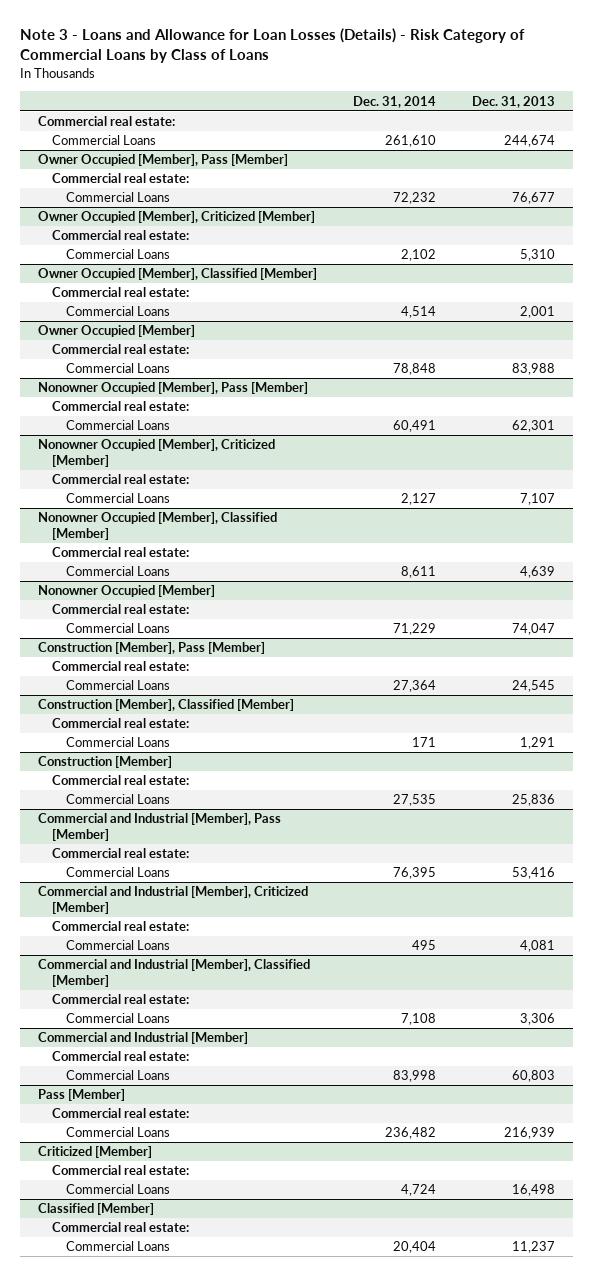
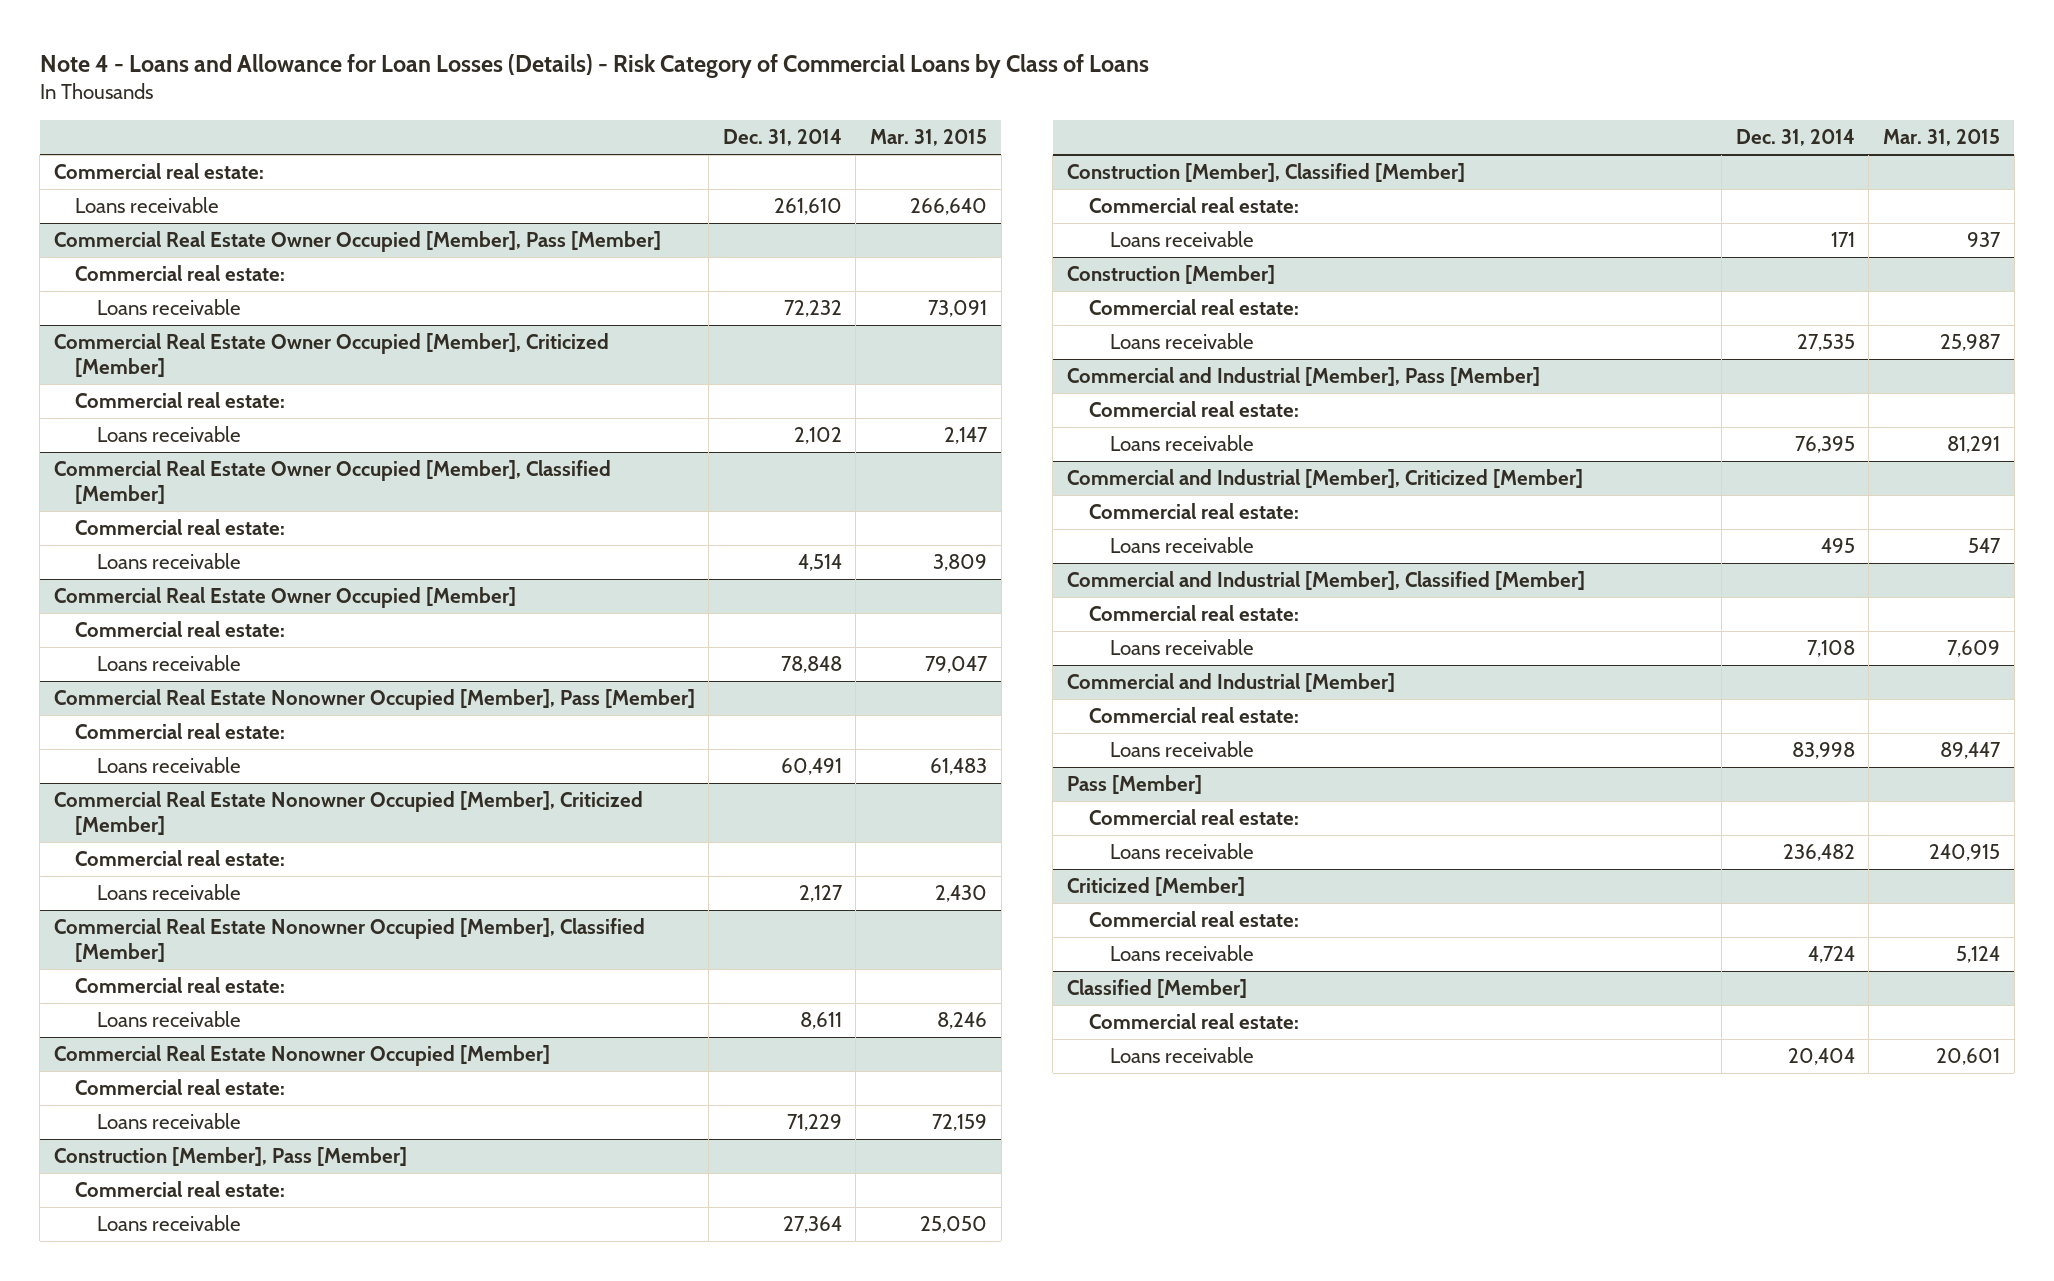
- Note 3 - Loans and Allowance for Loan Losses (Details) - Risk Category of Commercial Loans by Class of Loans
+ Note 4 - Loans and Allowance for Loan Losses (Details) - Risk Category of Commercial Loans by Class of Loans
- | Dec. 31, 2014 | Dec. 31, 2013
+ | Dec. 31, 2014 | Mar. 31, 2015
- Commercial Loans | 261,610 | 244,674
- Owner Occupied [Member], Pass [Member]
+ Loans receivable | 261,610 | 266,640
+ Commercial Real Estate Owner Occupied [Member], Pass [Member]
- Commercial Loans | 72,232 | 76,677
- Owner Occupied [Member], Criticized [Member]
+ Loans receivable | 72,232 | 73,091
+ Commercial Real Estate Owner Occupied [Member], Criticized [Member]
- Commercial Loans | 2,102 | 5,310
- Owner Occupied [Member], Classified [Member]
+ Loans receivable | 2,102 | 2,147
+ Commercial Real Estate Owner Occupied [Member], Classified [Member]
- Commercial Loans | 4,514 | 2,001
- Owner Occupied [Member]
+ Loans receivable | 4,514 | 3,809
+ Commercial Real Estate Owner Occupied [Member]
- Commercial Loans | 78,848 | 83,988
- Nonowner Occupied [Member], Pass [Member]
+ Loans receivable | 78,848 | 79,047
+ Commercial Real Estate Nonowner Occupied [Member], Pass [Member]
- Commercial Loans | 60,491 | 62,301
- Nonowner Occupied [Member], Criticized [Member]
+ Loans receivable | 60,491 | 61,483
+ Commercial Real Estate Nonowner Occupied [Member], Criticized [Member]
- Commercial Loans | 2,127 | 7,107
- Nonowner Occupied [Member], Classified [Member]
+ Loans receivable | 2,127 | 2,430
+ Commercial Real Estate Nonowner Occupied [Member], Classified [Member]
- Commercial Loans | 8,611 | 4,639
- Nonowner Occupied [Member]
+ Loans receivable | 8,611 | 8,246
+ Commercial Real Estate Nonowner Occupied [Member]
- Commercial Loans | 71,229 | 74,047
+ Loans receivable | 71,229 | 72,159
@ Construction [Member], Pass [Member]
- Commercial Loans | 27,364 | 24,545
+ Loans receivable | 27,364 | 25,050
@ Construction [Member], Classified [Member]
- Commercial Loans | 171 | 1,291
+ Loans receivable | 171 | 937
@ Construction [Member]
- Commercial Loans | 27,535 | 25,836
+ Loans receivable | 27,535 | 25,987
@ Commercial and Industrial [Member], Pass [Member]
- Commercial Loans | 76,395 | 53,416
+ Loans receivable | 76,395 | 81,291
@ Commercial and Industrial [Member], Criticized [Member]
- Commercial Loans | 495 | 4,081
+ Loans receivable | 495 | 547
@ Commercial and Industrial [Member], Classified [Member]
- Commercial Loans | 7,108 | 3,306
+ Loans receivable | 7,108 | 7,609
@ Commercial and Industrial [Member]
- Commercial Loans | 83,998 | 60,803
+ Loans receivable | 83,998 | 89,447
@ Pass [Member]
- Commercial Loans | 236,482 | 216,939
+ Loans receivable | 236,482 | 240,915
@ Criticized [Member]
- Commercial Loans | 4,724 | 16,498
+ Loans receivable | 4,724 | 5,124
@ Classified [Member]
- Commercial Loans | 20,404 | 11,237
+ Loans receivable | 20,404 | 20,601

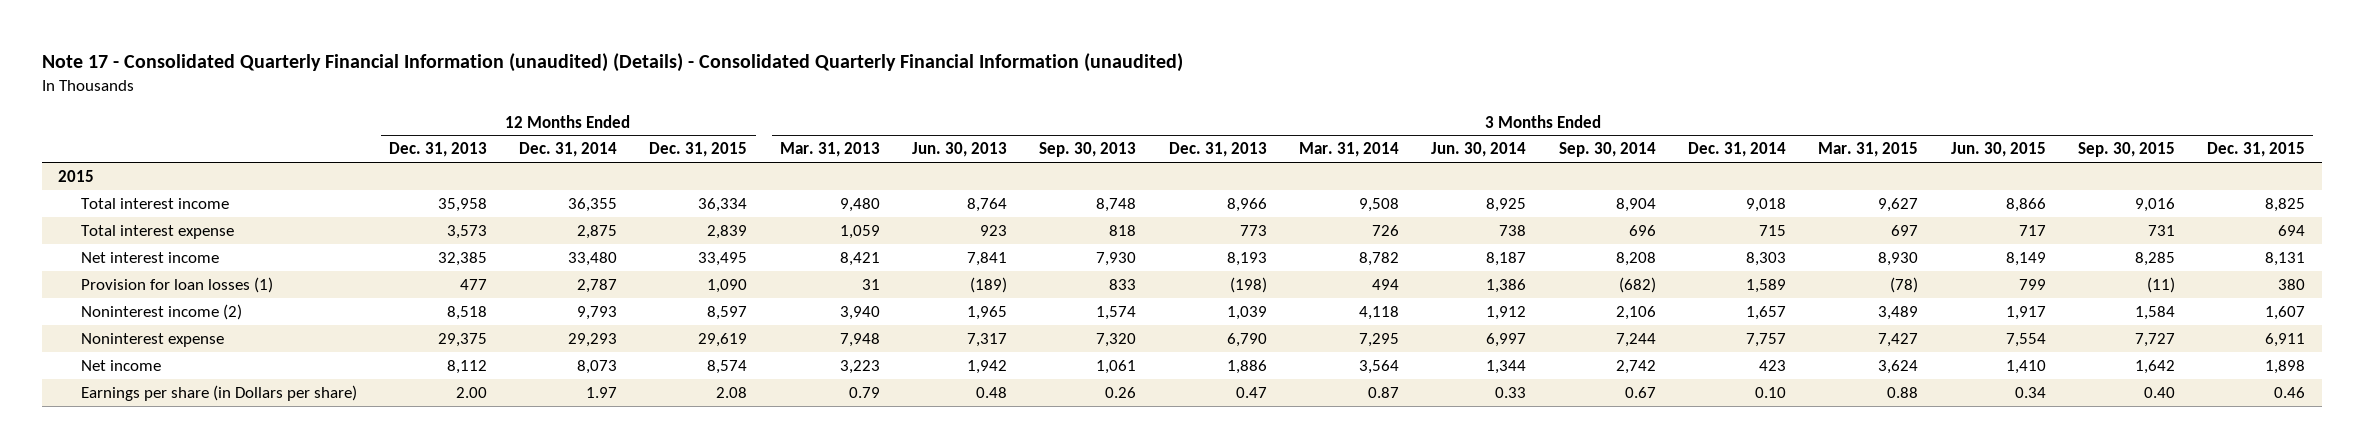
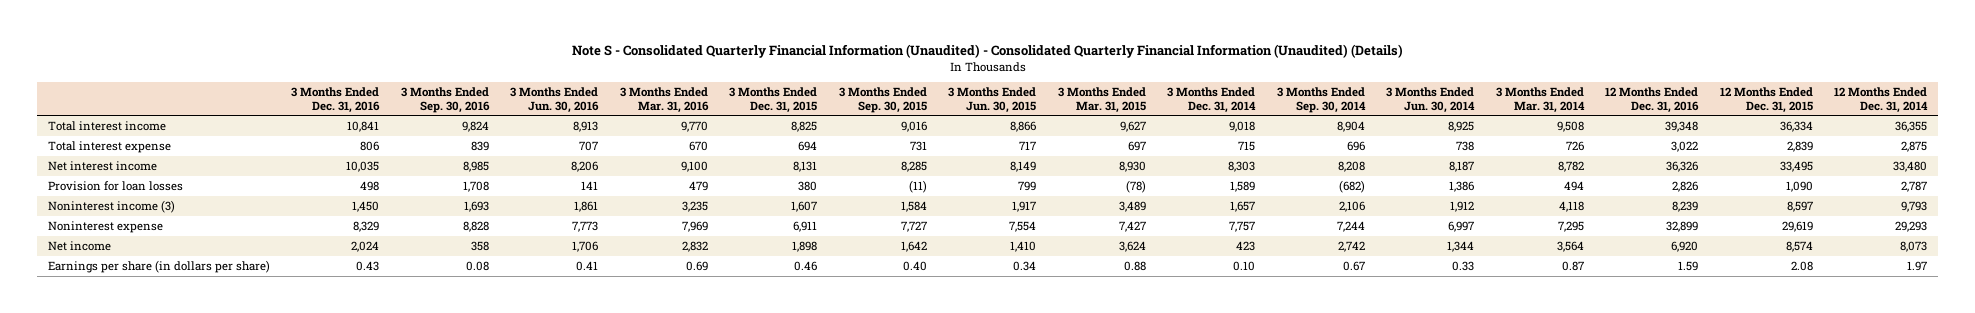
- Note 17 - Consolidated Quarterly Financial Information (unaudited) (Details) - Consolidated Quarterly Financial Information (unaudited)
+ Note S - Consolidated Quarterly Financial Information (Unaudited) - Consolidated Quarterly Financial Information (Unaudited) (Details)
- | 12 Months Ended Dec. 31, 2013 | 12 Months Ended Dec. 31, 2014 | 12 Months Ended Dec. 31, 2015 | 3 Months Ended Mar. 31, 2013 | 3 Months Ended Jun. 30, 2013 | 3 Months Ended Sep. 30, 2013 | 3 Months Ended Dec. 31, 2013 | 3 Months Ended Mar. 31, 2014 | 3 Months Ended Jun. 30, 2014 | 3 Months Ended Sep. 30, 2014 | 3 Months Ended Dec. 31, 2014 | 3 Months Ended Mar. 31, 2015 | 3 Months Ended Jun. 30, 2015 | 3 Months Ended Sep. 30, 2015 | 3 Months Ended Dec. 31, 2015
+ | 3 Months Ended Dec. 31, 2016 | 3 Months Ended Sep. 30, 2016 | 3 Months Ended Jun. 30, 2016 | 3 Months Ended Mar. 31, 2016 | 3 Months Ended Dec. 31, 2015 | 3 Months Ended Sep. 30, 2015 | 3 Months Ended Jun. 30, 2015 | 3 Months Ended Mar. 31, 2015 | 3 Months Ended Dec. 31, 2014 | 3 Months Ended Sep. 30, 2014 | 3 Months Ended Jun. 30, 2014 | 3 Months Ended Mar. 31, 2014 | 12 Months Ended Dec. 31, 2016 | 12 Months Ended Dec. 31, 2015 | 12 Months Ended Dec. 31, 2014
- 2015
- Provision for loan losses (1) | 477 | 2,787 | 1,090 | 31 | (189) | 833 | (198) | 494 | 1,386 | (682) | 1,589 | (78) | 799 | (11) | 380
- Noninterest income (2) | 8,518 | 9,793 | 8,597 | 3,940 | 1,965 | 1,574 | 1,039 | 4,118 | 1,912 | 2,106 | 1,657 | 3,489 | 1,917 | 1,584 | 1,607
+ Provision for loan losses | 498 | 1,708 | 141 | 479 | 380 | (11) | 799 | (78) | 1,589 | (682) | 1,386 | 494 | 2,826 | 1,090 | 2,787
+ Noninterest income (3) | 1,450 | 1,693 | 1,861 | 3,235 | 1,607 | 1,584 | 1,917 | 3,489 | 1,657 | 2,106 | 1,912 | 4,118 | 8,239 | 8,597 | 9,793
- Earnings per share (in Dollars per share) | 2.00 | 1.97 | 2.08 | 0.79 | 0.48 | 0.26 | 0.47 | 0.87 | 0.33 | 0.67 | 0.10 | 0.88 | 0.34 | 0.40 | 0.46
+ Earnings per share (in dollars per share) | 0.43 | 0.08 | 0.41 | 0.69 | 0.46 | 0.40 | 0.34 | 0.88 | 0.10 | 0.67 | 0.33 | 0.87 | 1.59 | 2.08 | 1.97

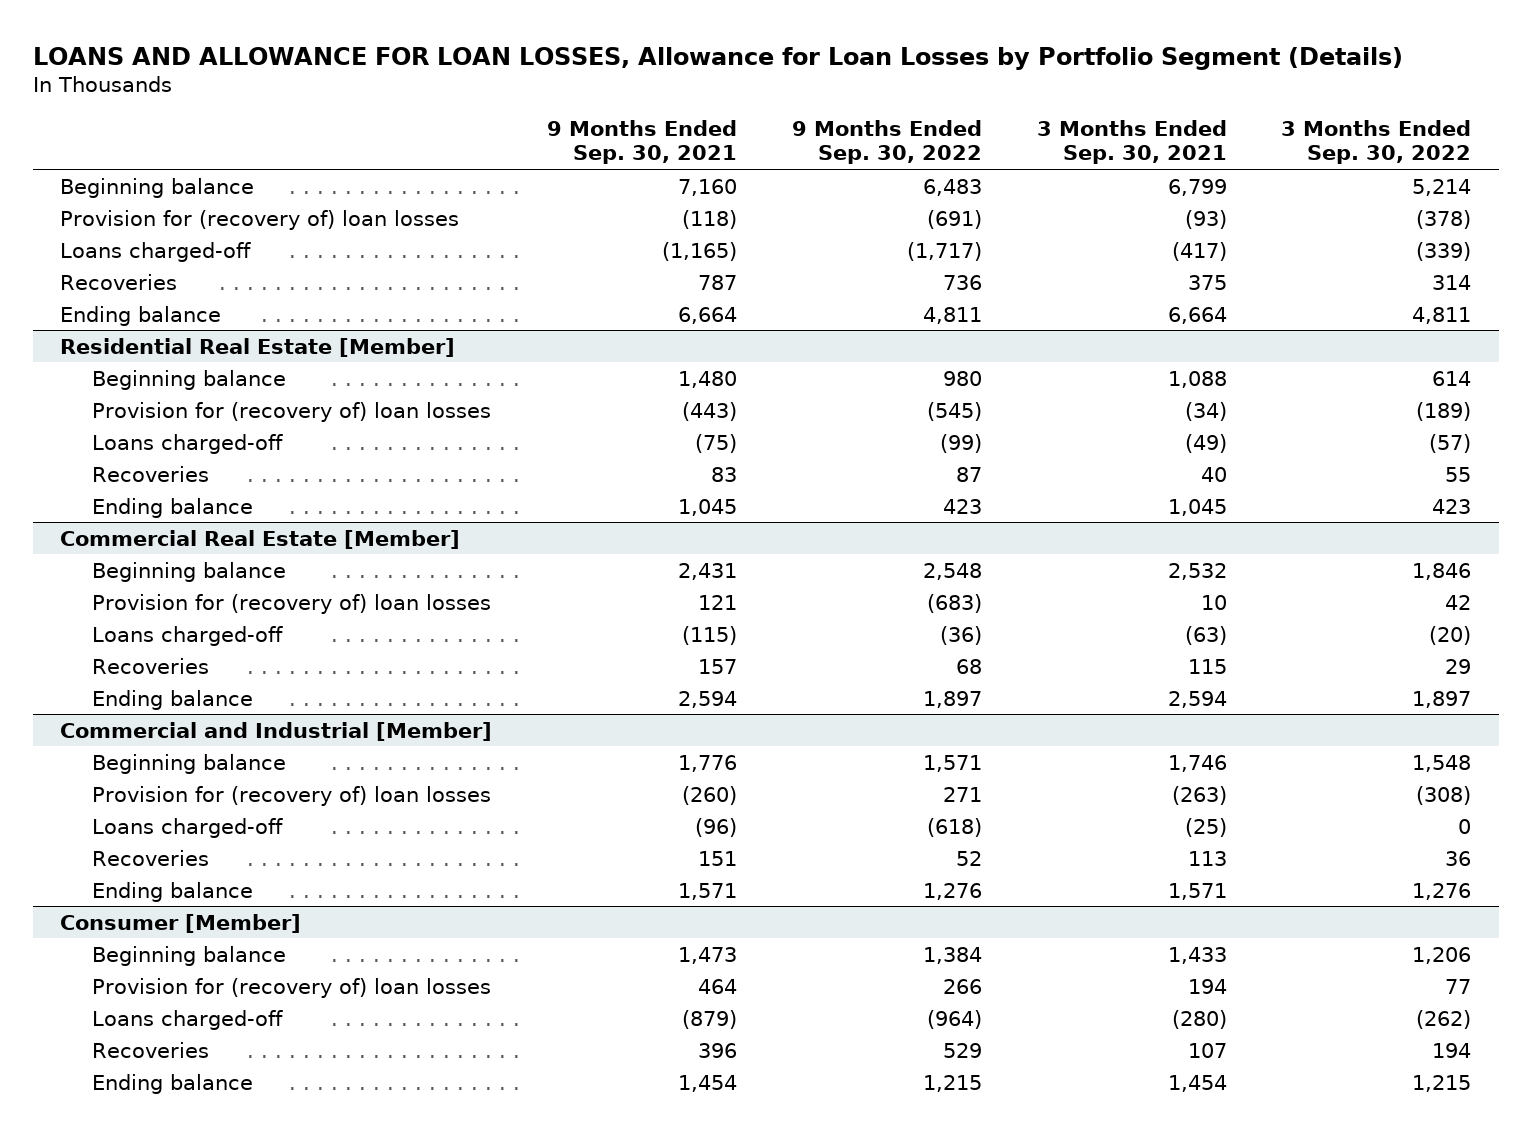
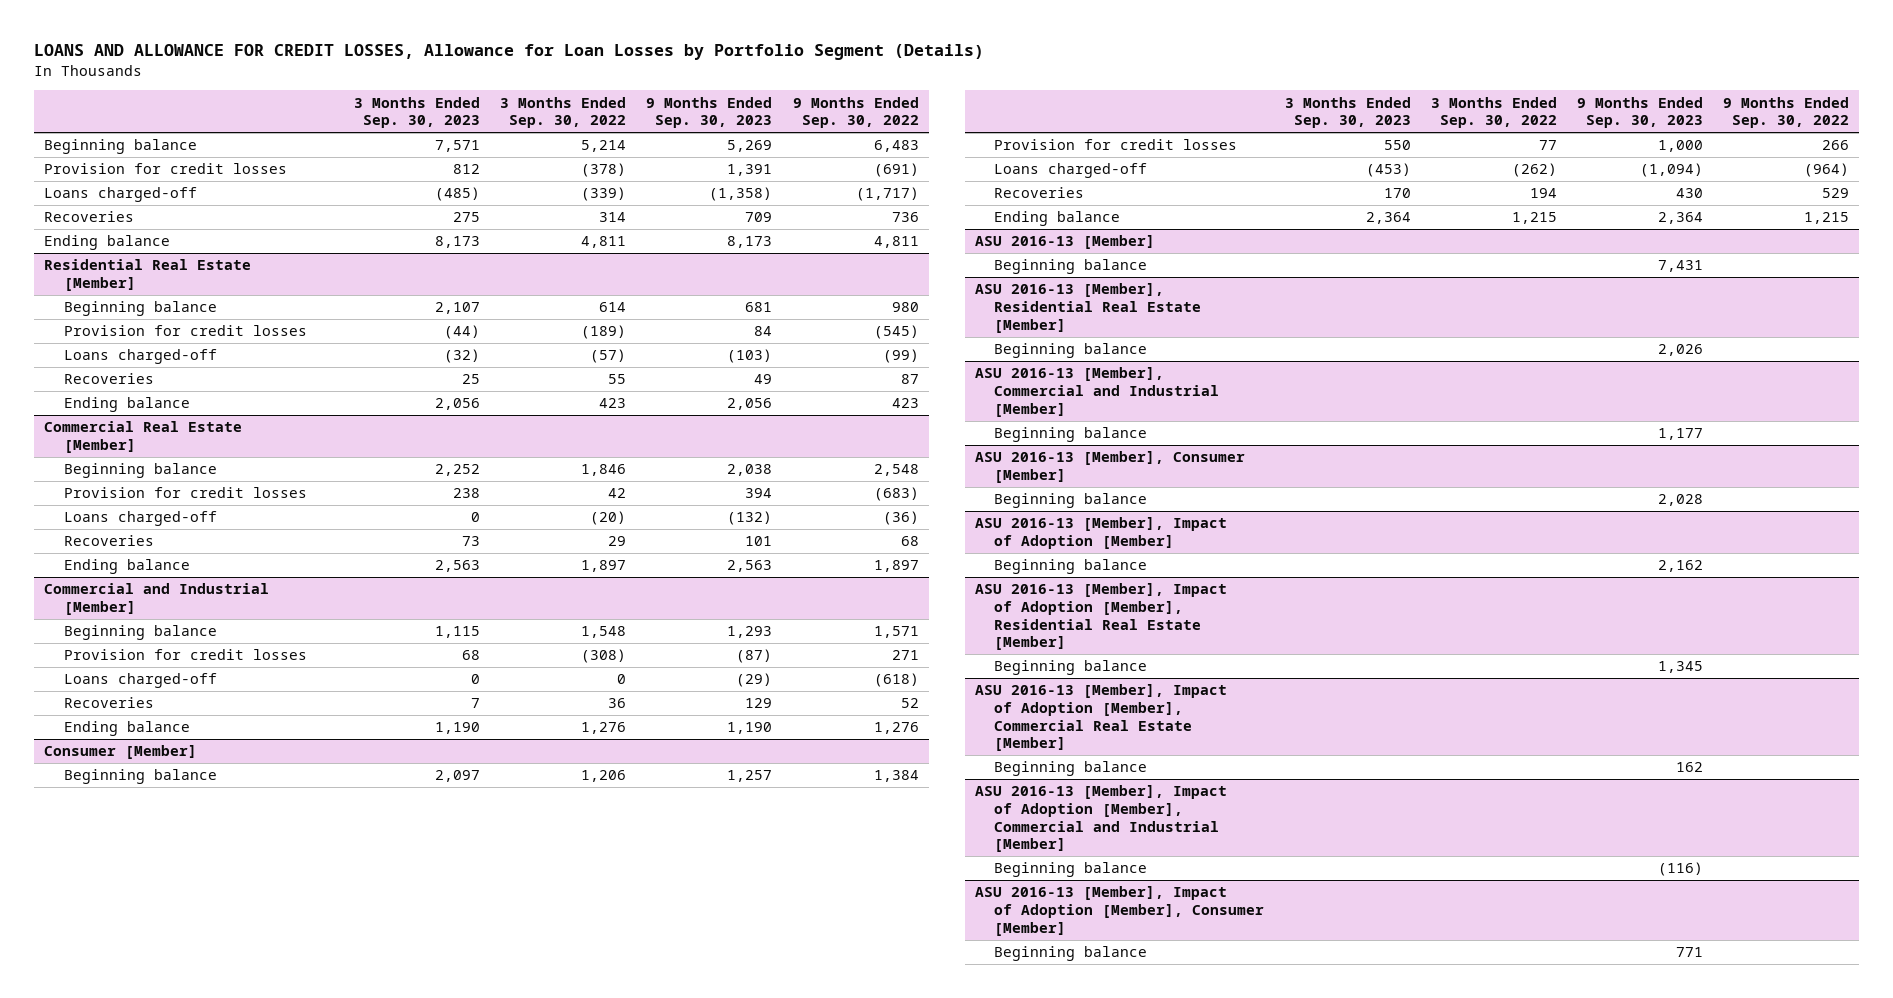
- LOANS AND ALLOWANCE FOR LOAN LOSSES, Allowance for Loan Losses by Portfolio Segment (Details)
+ LOANS AND ALLOWANCE FOR CREDIT LOSSES, Allowance for Loan Losses by Portfolio Segment (Details)
- | 9 Months Ended Sep. 30, 2021 | 9 Months Ended Sep. 30, 2022 | 3 Months Ended Sep. 30, 2021 | 3 Months Ended Sep. 30, 2022
+ | 3 Months Ended Sep. 30, 2023 | 3 Months Ended Sep. 30, 2022 | 9 Months Ended Sep. 30, 2023 | 9 Months Ended Sep. 30, 2022
- Provision for (recovery of) loan losses | (118) | (691) | (93) | (378)
+ Provision for credit losses | 812 | (378) | 1,391 | (691)
@ Residential Real Estate [Member]
- Provision for (recovery of) loan losses | (443) | (545) | (34) | (189)
+ Provision for credit losses | (44) | (189) | 84 | (545)
@ Commercial Real Estate [Member]
- Provision for (recovery of) loan losses | 121 | (683) | 10 | 42
+ Provision for credit losses | 238 | 42 | 394 | (683)
@ Commercial and Industrial [Member]
- Provision for (recovery of) loan losses | (260) | 271 | (263) | (308)
+ Provision for credit losses | 68 | (308) | (87) | 271
@ Consumer [Member]
- Provision for (recovery of) loan losses | 464 | 266 | 194 | 77
+ Provision for credit losses | 550 | 77 | 1,000 | 266
+ ASU 2016-13 [Member]
+ Beginning balance | | | 7,431 |
+ ASU 2016-13 [Member], Residential Real Estate [Member]
+ Beginning balance | | | 2,026 |
+ ASU 2016-13 [Member], Commercial and Industrial [Member]
+ Beginning balance | | | 1,177 |
+ ASU 2016-13 [Member], Consumer [Member]
+ Beginning balance | | | 2,028 |
+ ASU 2016-13 [Member], Impact of Adoption [Member]
+ Beginning balance | | | 2,162 |
+ ASU 2016-13 [Member], Impact of Adoption [Member], Residential Real Estate [Member]
+ Beginning balance | | | 1,345 |
+ ASU 2016-13 [Member], Impact of Adoption [Member], Commercial Real Estate [Member]
+ Beginning balance | | | 162 |
+ ASU 2016-13 [Member], Impact of Adoption [Member], Commercial and Industrial [Member]
+ Beginning balance | | | (116) |
+ ASU 2016-13 [Member], Impact of Adoption [Member], Consumer [Member]
+ Beginning balance | | | 771 |

